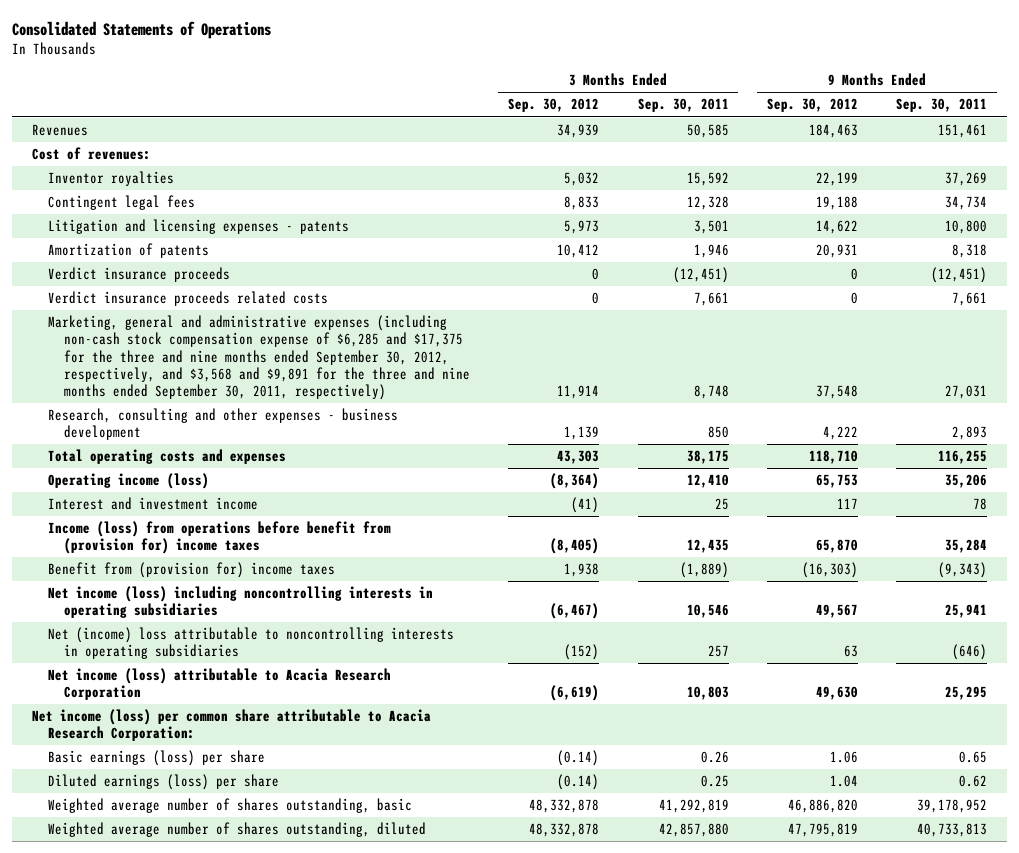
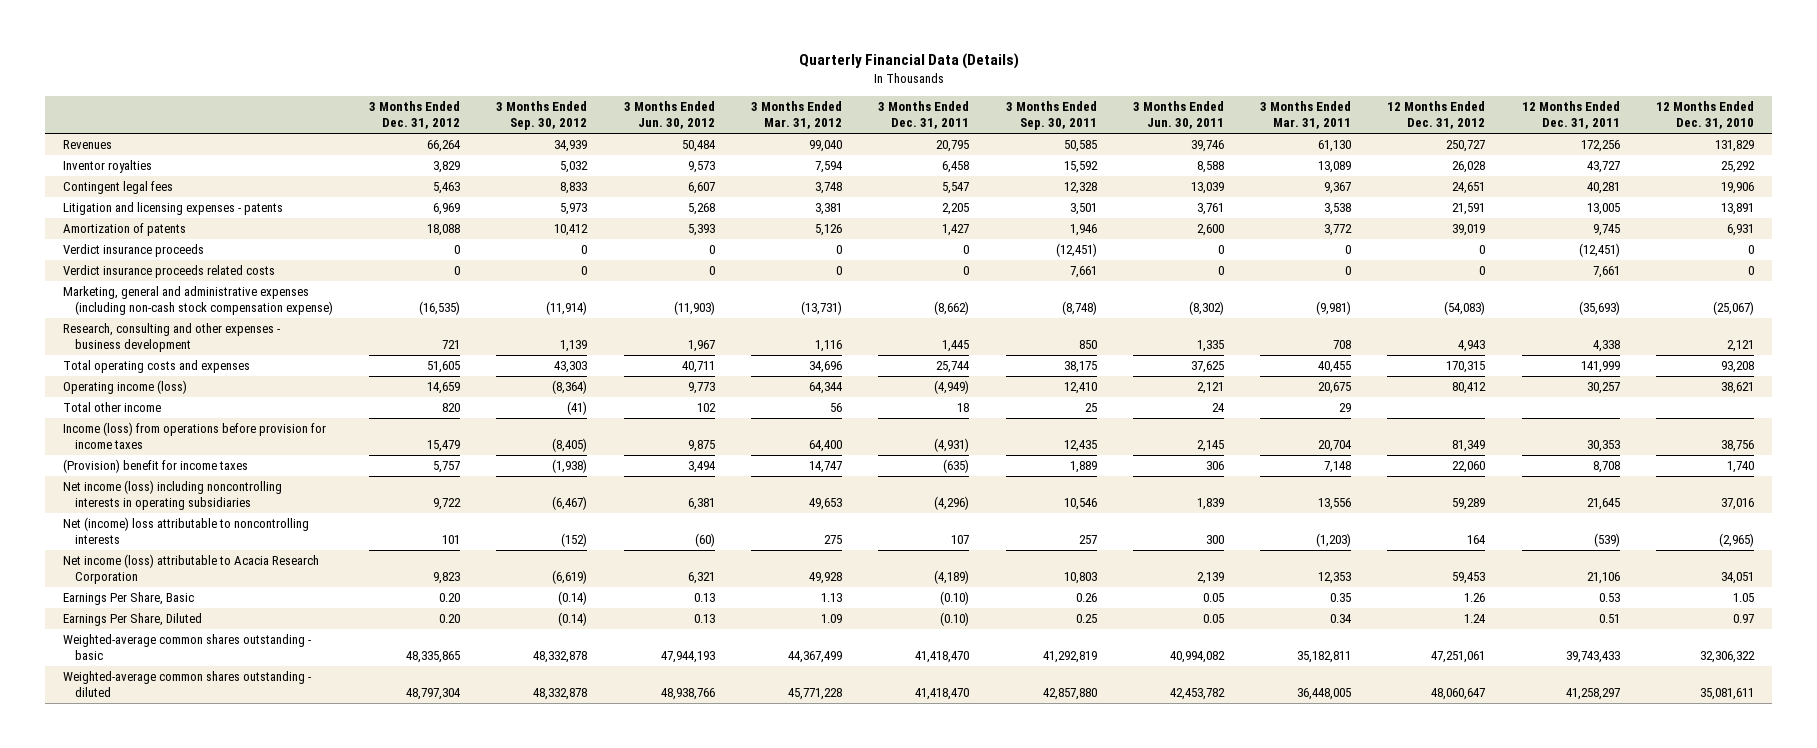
- Consolidated Statements of Operations
+ Quarterly Financial Data (Details)
- | 3 Months Ended Sep. 30, 2012 | 3 Months Ended Sep. 30, 2011 | 9 Months Ended Sep. 30, 2012 | 9 Months Ended Sep. 30, 2011
+ | 3 Months Ended Dec. 31, 2012 | 3 Months Ended Sep. 30, 2012 | 3 Months Ended Jun. 30, 2012 | 3 Months Ended Mar. 31, 2012 | 3 Months Ended Dec. 31, 2011 | 3 Months Ended Sep. 30, 2011 | 3 Months Ended Jun. 30, 2011 | 3 Months Ended Mar. 31, 2011 | 12 Months Ended Dec. 31, 2012 | 12 Months Ended Dec. 31, 2011 | 12 Months Ended Dec. 31, 2010
- Cost of revenues:
- Marketing, general and administrative expenses (including non-cash stock compensation expense of $6,285 and $17,375 for the three and nine months ended September 30, 2012, respectively, and $3,568 and $9,891 for the three and nine months ended September 30, 2011, respectively) | 11,914 | 8,748 | 37,548 | 27,031
+ Marketing, general and administrative expenses (including non-cash stock compensation expense) | (16,535) | (11,914) | (11,903) | (13,731) | (8,662) | (8,748) | (8,302) | (9,981) | (54,083) | (35,693) | (25,067)
- Interest and investment income | (41) | 25 | 117 | 78
- Income (loss) from operations before benefit from (provision for) income taxes | (8,405) | 12,435 | 65,870 | 35,284
- Benefit from (provision for) income taxes | 1,938 | (1,889) | (16,303) | (9,343)
+ Total other income | 820 | (41) | 102 | 56 | 18 | 25 | 24 | 29 | | |
+ Income (loss) from operations before provision for income taxes | 15,479 | (8,405) | 9,875 | 64,400 | (4,931) | 12,435 | 2,145 | 20,704 | 81,349 | 30,353 | 38,756
+ (Provision) benefit for income taxes | 5,757 | (1,938) | 3,494 | 14,747 | (635) | 1,889 | 306 | 7,148 | 22,060 | 8,708 | 1,740
- Net (income) loss attributable to noncontrolling interests in operating subsidiaries | (152) | 257 | 63 | (646)
+ Net (income) loss attributable to noncontrolling interests | 101 | (152) | (60) | 275 | 107 | 257 | 300 | (1,203) | 164 | (539) | (2,965)
- Net income (loss) per common share attributable to Acacia Research Corporation:
- Basic earnings (loss) per share | (0.14) | 0.26 | 1.06 | 0.65
- Diluted earnings (loss) per share | (0.14) | 0.25 | 1.04 | 0.62
- Weighted average number of shares outstanding, basic | 48,332,878 | 41,292,819 | 46,886,820 | 39,178,952
- Weighted average number of shares outstanding, diluted | 48,332,878 | 42,857,880 | 47,795,819 | 40,733,813
+ Earnings Per Share, Basic | 0.20 | (0.14) | 0.13 | 1.13 | (0.10) | 0.26 | 0.05 | 0.35 | 1.26 | 0.53 | 1.05
+ Earnings Per Share, Diluted | 0.20 | (0.14) | 0.13 | 1.09 | (0.10) | 0.25 | 0.05 | 0.34 | 1.24 | 0.51 | 0.97
+ Weighted-average common shares outstanding - basic | 48,335,865 | 48,332,878 | 47,944,193 | 44,367,499 | 41,418,470 | 41,292,819 | 40,994,082 | 35,182,811 | 47,251,061 | 39,743,433 | 32,306,322
+ Weighted-average common shares outstanding - diluted | 48,797,304 | 48,332,878 | 48,938,766 | 45,771,228 | 41,418,470 | 42,857,880 | 42,453,782 | 36,448,005 | 48,060,647 | 41,258,297 | 35,081,611

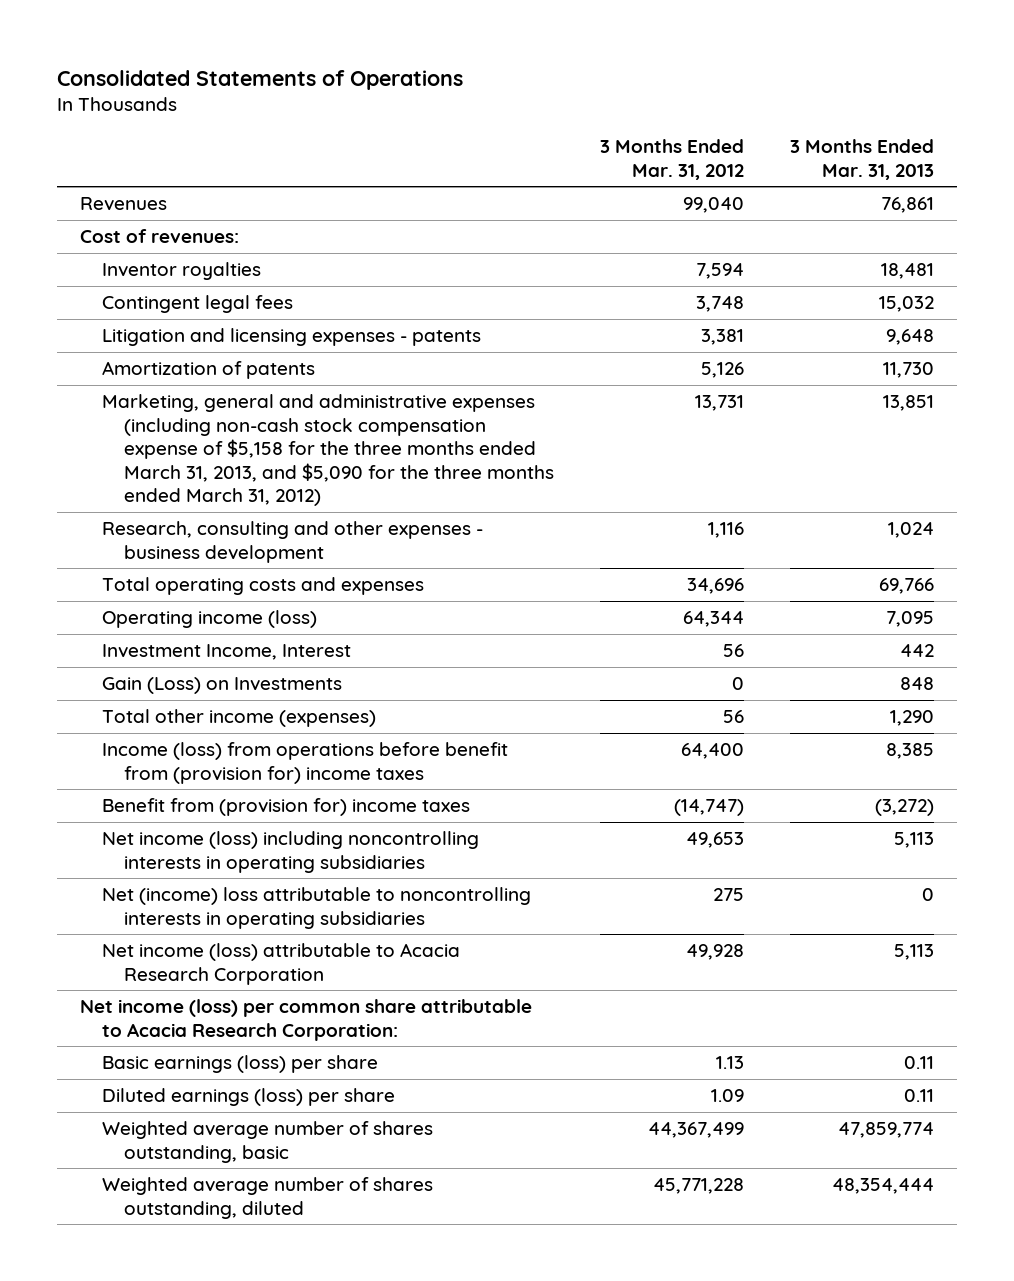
- Quarterly Financial Data (Details)
+ Consolidated Statements of Operations
- | 3 Months Ended Dec. 31, 2012 | 3 Months Ended Sep. 30, 2012 | 3 Months Ended Jun. 30, 2012 | 3 Months Ended Mar. 31, 2012 | 3 Months Ended Dec. 31, 2011 | 3 Months Ended Sep. 30, 2011 | 3 Months Ended Jun. 30, 2011 | 3 Months Ended Mar. 31, 2011 | 12 Months Ended Dec. 31, 2012 | 12 Months Ended Dec. 31, 2011 | 12 Months Ended Dec. 31, 2010
+ | 3 Months Ended Mar. 31, 2012 | 3 Months Ended Mar. 31, 2013
+ Cost of revenues:
- Verdict insurance proceeds | 0 | 0 | 0 | 0 | 0 | (12,451) | 0 | 0 | 0 | (12,451) | 0
- Verdict insurance proceeds related costs | 0 | 0 | 0 | 0 | 0 | 7,661 | 0 | 0 | 0 | 7,661 | 0
- Marketing, general and administrative expenses (including non-cash stock compensation expense) | (16,535) | (11,914) | (11,903) | (13,731) | (8,662) | (8,748) | (8,302) | (9,981) | (54,083) | (35,693) | (25,067)
+ Marketing, general and administrative expenses (including non-cash stock compensation expense of $5,158 for the three months ended March 31, 2013, and $5,090 for the three months ended March 31, 2012) | 13,731 | 13,851
- Total other income | 820 | (41) | 102 | 56 | 18 | 25 | 24 | 29 | | |
- Income (loss) from operations before provision for income taxes | 15,479 | (8,405) | 9,875 | 64,400 | (4,931) | 12,435 | 2,145 | 20,704 | 81,349 | 30,353 | 38,756
- (Provision) benefit for income taxes | 5,757 | (1,938) | 3,494 | 14,747 | (635) | 1,889 | 306 | 7,148 | 22,060 | 8,708 | 1,740
+ Investment Income, Interest | 56 | 442
+ Gain (Loss) on Investments | 0 | 848
+ Total other income (expenses) | 56 | 1,290
+ Income (loss) from operations before benefit from (provision for) income taxes | 64,400 | 8,385
+ Benefit from (provision for) income taxes | (14,747) | (3,272)
- Net (income) loss attributable to noncontrolling interests | 101 | (152) | (60) | 275 | 107 | 257 | 300 | (1,203) | 164 | (539) | (2,965)
+ Net (income) loss attributable to noncontrolling interests in operating subsidiaries | 275 | 0
- Earnings Per Share, Basic | 0.20 | (0.14) | 0.13 | 1.13 | (0.10) | 0.26 | 0.05 | 0.35 | 1.26 | 0.53 | 1.05
- Earnings Per Share, Diluted | 0.20 | (0.14) | 0.13 | 1.09 | (0.10) | 0.25 | 0.05 | 0.34 | 1.24 | 0.51 | 0.97
- Weighted-average common shares outstanding - basic | 48,335,865 | 48,332,878 | 47,944,193 | 44,367,499 | 41,418,470 | 41,292,819 | 40,994,082 | 35,182,811 | 47,251,061 | 39,743,433 | 32,306,322
- Weighted-average common shares outstanding - diluted | 48,797,304 | 48,332,878 | 48,938,766 | 45,771,228 | 41,418,470 | 42,857,880 | 42,453,782 | 36,448,005 | 48,060,647 | 41,258,297 | 35,081,611
+ Net income (loss) per common share attributable to Acacia Research Corporation:
+ Basic earnings (loss) per share | 1.13 | 0.11
+ Diluted earnings (loss) per share | 1.09 | 0.11
+ Weighted average number of shares outstanding, basic | 44,367,499 | 47,859,774
+ Weighted average number of shares outstanding, diluted | 45,771,228 | 48,354,444

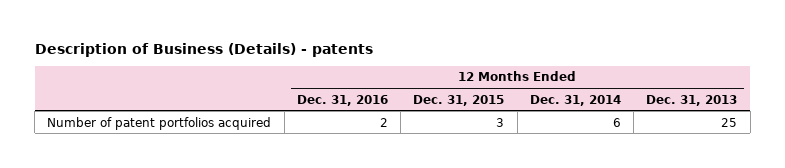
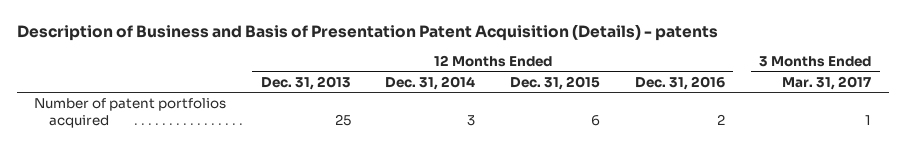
- Description of Business (Details) - patents
+ Description of Business and Basis of Presentation Patent Acquisition (Details) - patents
- | 12 Months Ended Dec. 31, 2016 | 12 Months Ended Dec. 31, 2015 | 12 Months Ended Dec. 31, 2014 | 12 Months Ended Dec. 31, 2013
+ | 12 Months Ended Dec. 31, 2013 | 12 Months Ended Dec. 31, 2014 | 12 Months Ended Dec. 31, 2015 | 12 Months Ended Dec. 31, 2016 | 3 Months Ended Mar. 31, 2017
- Number of patent portfolios acquired | 2 | 3 | 6 | 25
+ Number of patent portfolios acquired | 25 | 3 | 6 | 2 | 1

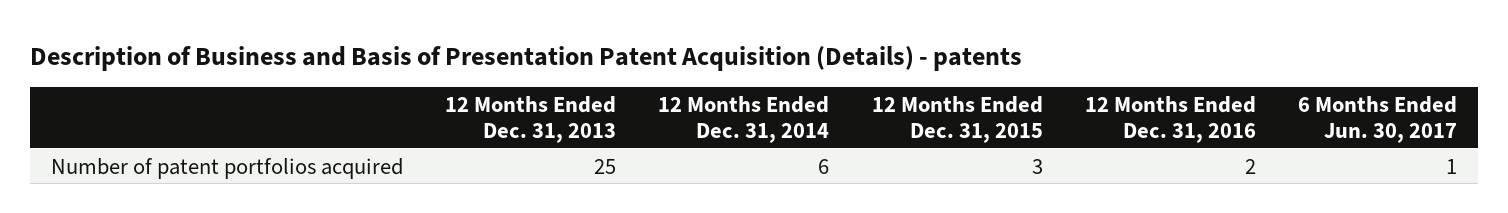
- | 12 Months Ended Dec. 31, 2013 | 12 Months Ended Dec. 31, 2014 | 12 Months Ended Dec. 31, 2015 | 12 Months Ended Dec. 31, 2016 | 3 Months Ended Mar. 31, 2017
+ | 12 Months Ended Dec. 31, 2013 | 12 Months Ended Dec. 31, 2014 | 12 Months Ended Dec. 31, 2015 | 12 Months Ended Dec. 31, 2016 | 6 Months Ended Jun. 30, 2017
- Number of patent portfolios acquired | 25 | 3 | 6 | 2 | 1
+ Number of patent portfolios acquired | 25 | 6 | 3 | 2 | 1

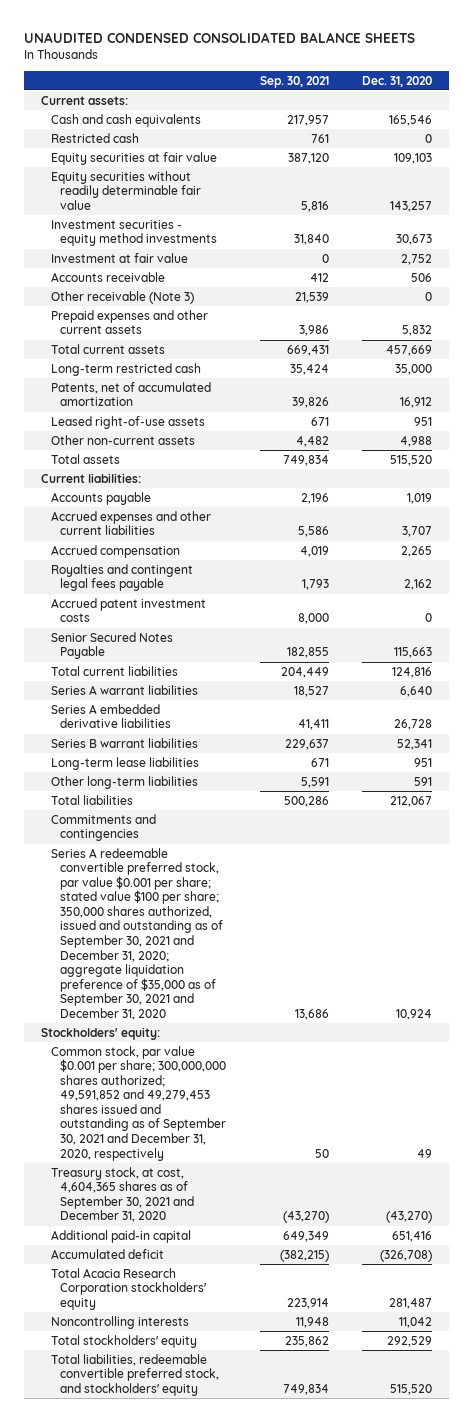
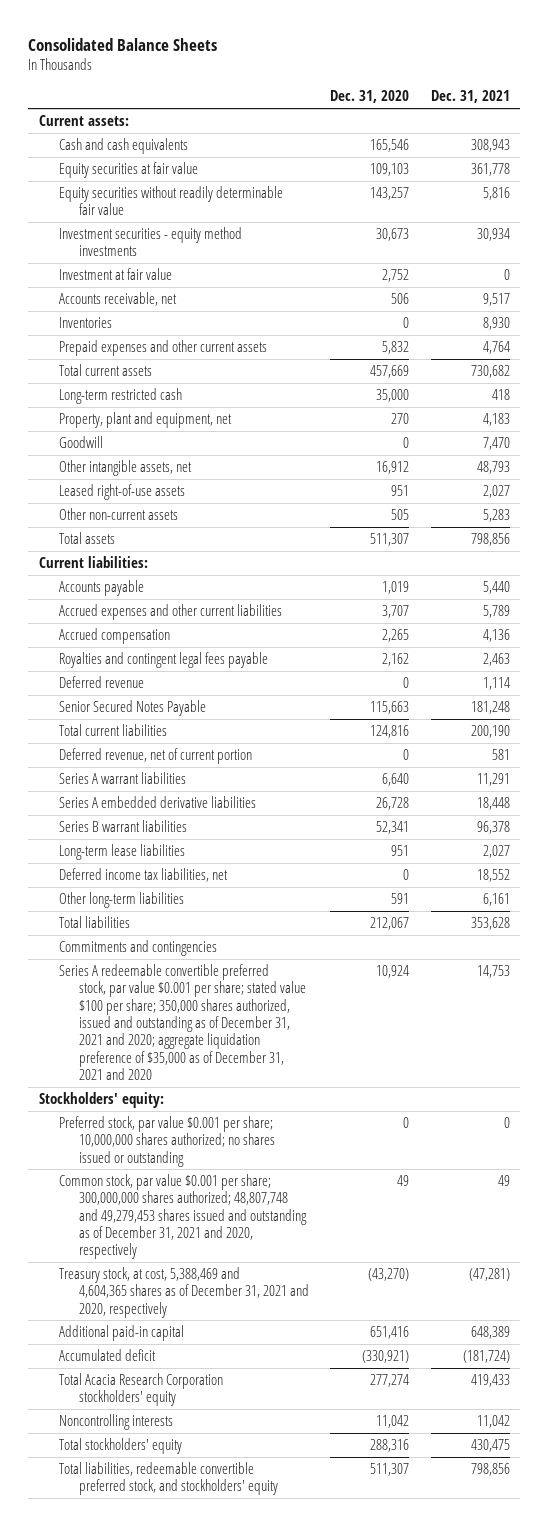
- UNAUDITED CONDENSED CONSOLIDATED BALANCE SHEETS
+ Consolidated Balance Sheets
- | Sep. 30, 2021 | Dec. 31, 2020
+ | Dec. 31, 2020 | Dec. 31, 2021
- Restricted cash | 761 | 0
- Accounts receivable | 412 | 506
- Other receivable (Note 3) | 21,539 | 0
+ Accounts receivable, net | 506 | 9,517
+ Inventories | 0 | 8,930
- Patents, net of accumulated amortization | 39,826 | 16,912
+ Property, plant and equipment, net | 270 | 4,183
+ Goodwill | 0 | 7,470
+ Other intangible assets, net | 16,912 | 48,793
- Other non-current assets | 4,482 | 4,988
- Total assets | 749,834 | 515,520
+ Other non-current assets | 505 | 5,283
+ Total assets | 511,307 | 798,856
- Accrued patent investment costs | 8,000 | 0
+ Deferred revenue | 0 | 1,114
+ Deferred revenue, net of current portion | 0 | 581
+ Deferred income tax liabilities, net | 0 | 18,552
- Series A redeemable convertible preferred stock, par value $0.001 per share; stated value $100 per share; 350,000 shares authorized, issued and outstanding as of September 30, 2021 and December 31, 2020; aggregate liquidation preference of $35,000 as of September 30, 2021 and December 31, 2020 | 13,686 | 10,924
+ Series A redeemable convertible preferred stock, par value $0.001 per share; stated value $100 per share; 350,000 shares authorized, issued and outstanding as of December 31, 2021 and 2020; aggregate liquidation preference of $35,000 as of December 31, 2021 and 2020 | 10,924 | 14,753
- Common stock, par value $0.001 per share; 300,000,000 shares authorized; 49,591,852 and 49,279,453 shares issued and outstanding as of September 30, 2021 and December 31, 2020, respectively | 50 | 49
- Treasury stock, at cost, 4,604,365 shares as of September 30, 2021 and December 31, 2020 | (43,270) | (43,270)
+ Preferred stock, par value $0.001 per share; 10,000,000 shares authorized; no shares issued or outstanding | 0 | 0
+ Common stock, par value $0.001 per share; 300,000,000 shares authorized; 48,807,748 and 49,279,453 shares issued and outstanding as of December 31, 2021 and 2020, respectively | 49 | 49
+ Treasury stock, at cost, 5,388,469 and 4,604,365 shares as of December 31, 2021 and 2020, respectively | (43,270) | (47,281)
- Accumulated deficit | (382,215) | (326,708)
- Total Acacia Research Corporation stockholders' equity | 223,914 | 281,487
+ Accumulated deficit | (330,921) | (181,724)
+ Total Acacia Research Corporation stockholders' equity | 277,274 | 419,433
- Total stockholders' equity | 235,862 | 292,529
- Total liabilities, redeemable convertible preferred stock, and stockholders' equity | 749,834 | 515,520
+ Total stockholders' equity | 288,316 | 430,475
+ Total liabilities, redeemable convertible preferred stock, and stockholders' equity | 511,307 | 798,856

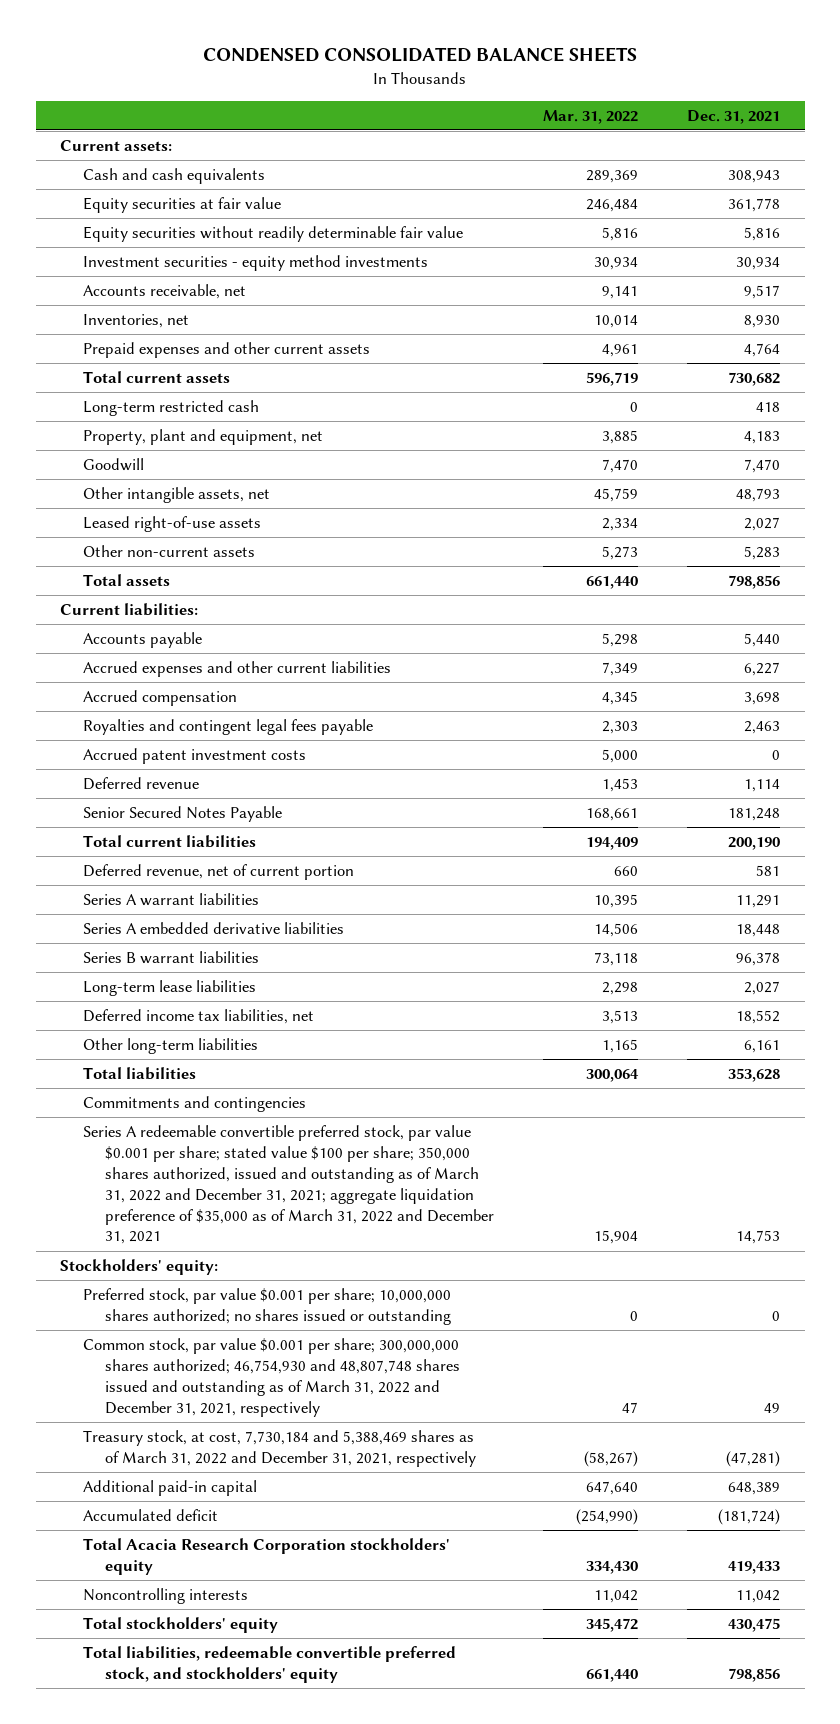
- Consolidated Balance Sheets
+ CONDENSED CONSOLIDATED BALANCE SHEETS
- | Dec. 31, 2020 | Dec. 31, 2021
+ | Mar. 31, 2022 | Dec. 31, 2021
- Investment at fair value | 2,752 | 0
- Inventories | 0 | 8,930
+ Inventories, net | 10,014 | 8,930
- Accrued expenses and other current liabilities | 3,707 | 5,789
- Accrued compensation | 2,265 | 4,136
+ Accrued expenses and other current liabilities | 7,349 | 6,227
+ Accrued compensation | 4,345 | 3,698
+ Accrued patent investment costs | 5,000 | 0
- Series A redeemable convertible preferred stock, par value $0.001 per share; stated value $100 per share; 350,000 shares authorized, issued and outstanding as of December 31, 2021 and 2020; aggregate liquidation preference of $35,000 as of December 31, 2021 and 2020 | 10,924 | 14,753
+ Series A redeemable convertible preferred stock, par value $0.001 per share; stated value $100 per share; 350,000 shares authorized, issued and outstanding as of March 31, 2022 and December 31, 2021; aggregate liquidation preference of $35,000 as of March 31, 2022 and December 31, 2021 | 15,904 | 14,753
- Common stock, par value $0.001 per share; 300,000,000 shares authorized; 48,807,748 and 49,279,453 shares issued and outstanding as of December 31, 2021 and 2020, respectively | 49 | 49
- Treasury stock, at cost, 5,388,469 and 4,604,365 shares as of December 31, 2021 and 2020, respectively | (43,270) | (47,281)
+ Common stock, par value $0.001 per share; 300,000,000 shares authorized; 46,754,930 and 48,807,748 shares issued and outstanding as of March 31, 2022 and December 31, 2021, respectively | 47 | 49
+ Treasury stock, at cost, 7,730,184 and 5,388,469 shares as of March 31, 2022 and December 31, 2021, respectively | (58,267) | (47,281)

